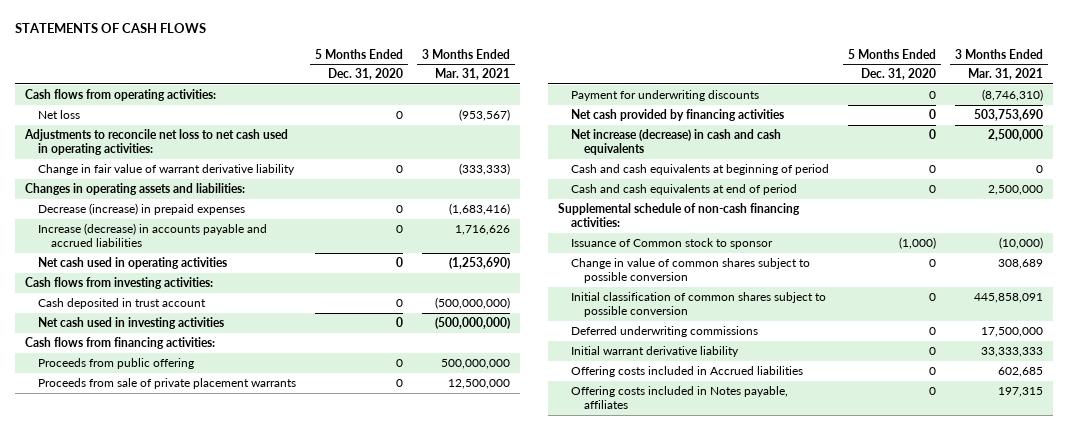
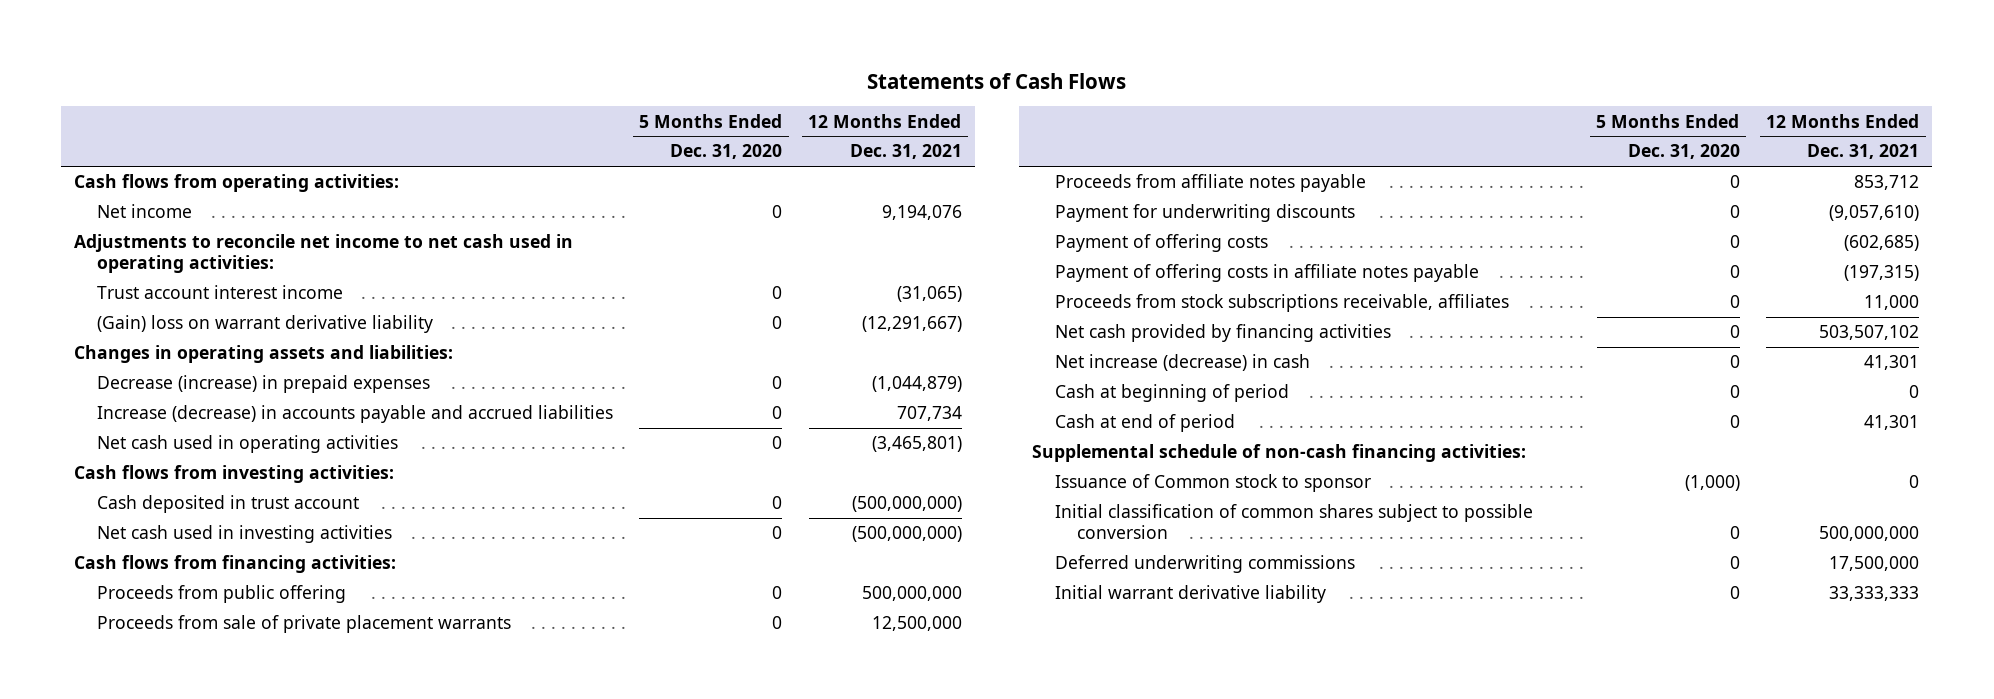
- STATEMENTS OF CASH FLOWS
+ Statements of Cash Flows
- | 5 Months Ended Dec. 31, 2020 | 3 Months Ended Mar. 31, 2021
+ | 5 Months Ended Dec. 31, 2020 | 12 Months Ended Dec. 31, 2021
- Net loss | 0 | (953,567)
- Adjustments to reconcile net loss to net cash used in operating activities:
- Change in fair value of warrant derivative liability | 0 | (333,333)
+ Net income | 0 | 9,194,076
+ Adjustments to reconcile net income to net cash used in operating activities:
+ Trust account interest income | 0 | (31,065)
+ (Gain) loss on warrant derivative liability | 0 | (12,291,667)
+ Proceeds from affiliate notes payable | 0 | 853,712
+ Payment of offering costs | 0 | (602,685)
+ Payment of offering costs in affiliate notes payable | 0 | (197,315)
+ Proceeds from stock subscriptions receivable, affiliates | 0 | 11,000
- Net increase (decrease) in cash and cash equivalents | 0 | 2,500,000
- Cash and cash equivalents at beginning of period | 0 | 0
- Cash and cash equivalents at end of period | 0 | 2,500,000
+ Net increase (decrease) in cash | 0 | 41,301
+ Cash at beginning of period | 0 | 0
+ Cash at end of period | 0 | 41,301
- Change in value of common shares subject to possible conversion | 0 | 308,689
- Offering costs included in Accrued liabilities | 0 | 602,685
- Offering costs included in Notes payable, affiliates | 0 | 197,315

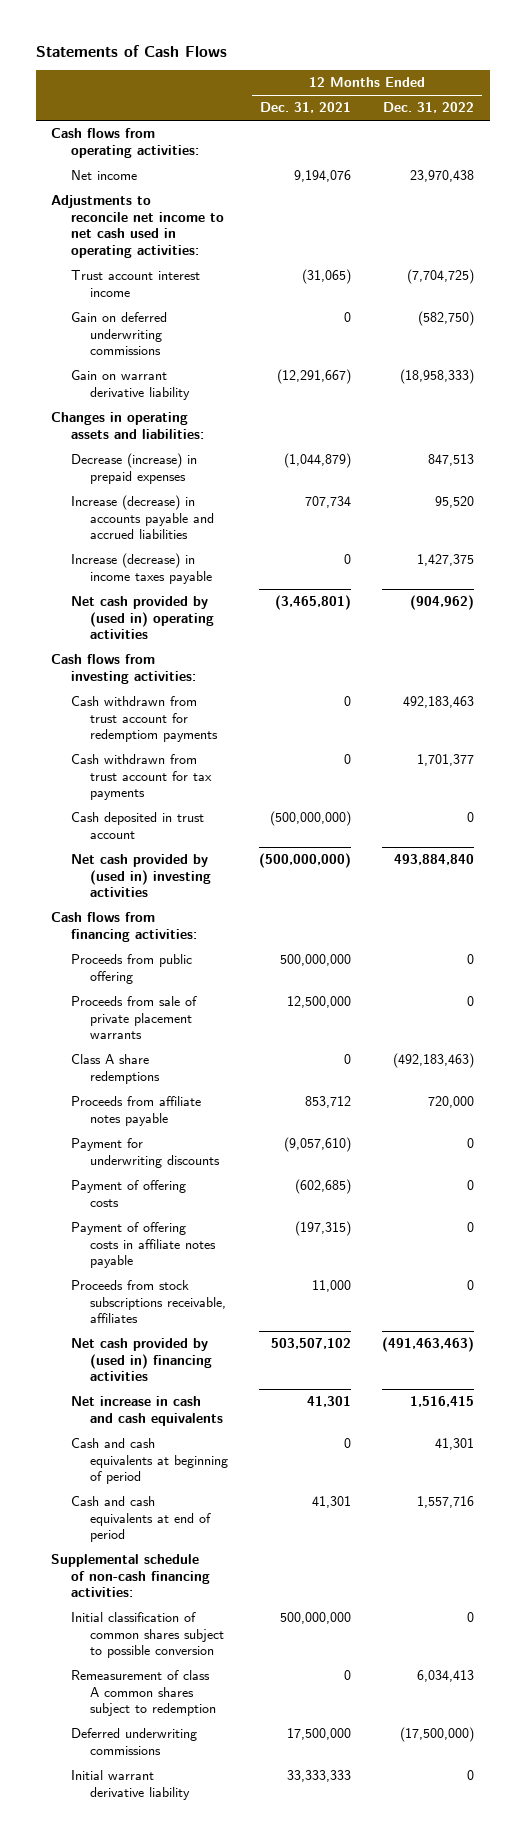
- | 5 Months Ended Dec. 31, 2020 | 12 Months Ended Dec. 31, 2021
+ | 12 Months Ended Dec. 31, 2021 | 12 Months Ended Dec. 31, 2022
- (Gain) loss on warrant derivative liability | 0 | (12,291,667)
+ Gain on deferred underwriting commissions | 0 | (582,750)
+ Gain on warrant derivative liability | (12,291,667) | (18,958,333)
- Net cash used in operating activities | 0 | (3,465,801)
+ Increase (decrease) in income taxes payable | 0 | 1,427,375
+ Net cash provided by (used in) operating activities | (3,465,801) | (904,962)
+ Cash withdrawn from trust account for redemptiom payments | 0 | 492,183,463
+ Cash withdrawn from trust account for tax payments | 0 | 1,701,377
- Net cash used in investing activities | 0 | (500,000,000)
+ Net cash provided by (used in) investing activities | (500,000,000) | 493,884,840
+ Class A share redemptions | 0 | (492,183,463)
- Net cash provided by financing activities | 0 | 503,507,102
- Net increase (decrease) in cash | 0 | 41,301
- Cash at beginning of period | 0 | 0
- Cash at end of period | 0 | 41,301
+ Net cash provided by (used in) financing activities | 503,507,102 | (491,463,463)
+ Net increase in cash and cash equivalents | 41,301 | 1,516,415
+ Cash and cash equivalents at beginning of period | 0 | 41,301
+ Cash and cash equivalents at end of period | 41,301 | 1,557,716
- Issuance of Common stock to sponsor | (1,000) | 0
+ Remeasurement of class A common shares subject to redemption | 0 | 6,034,413

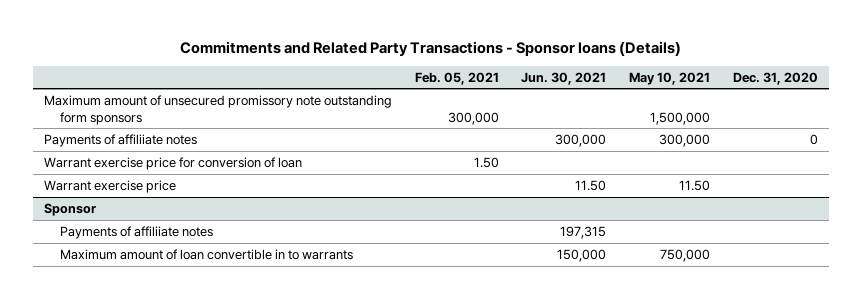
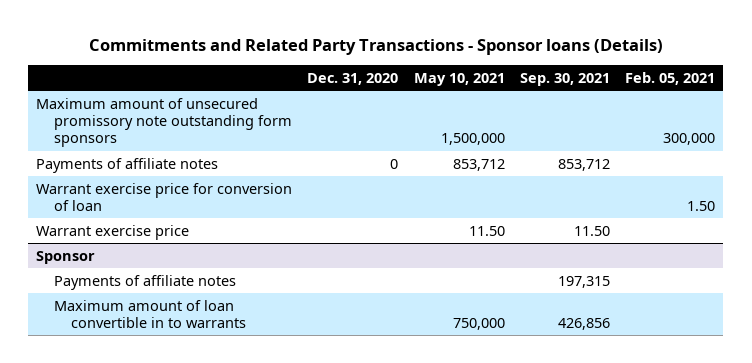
- | Feb. 05, 2021 | Jun. 30, 2021 | May 10, 2021 | Dec. 31, 2020
+ | Dec. 31, 2020 | May 10, 2021 | Sep. 30, 2021 | Feb. 05, 2021
- Payments of affiliiate notes | | 300,000 | 300,000 | 0
+ Payments of affiliate notes | 0 | 853,712 | 853,712 |
@ Sponsor
- Payments of affiliiate notes | | 197,315 | |
+ Payments of affiliate notes | | | 197,315 |

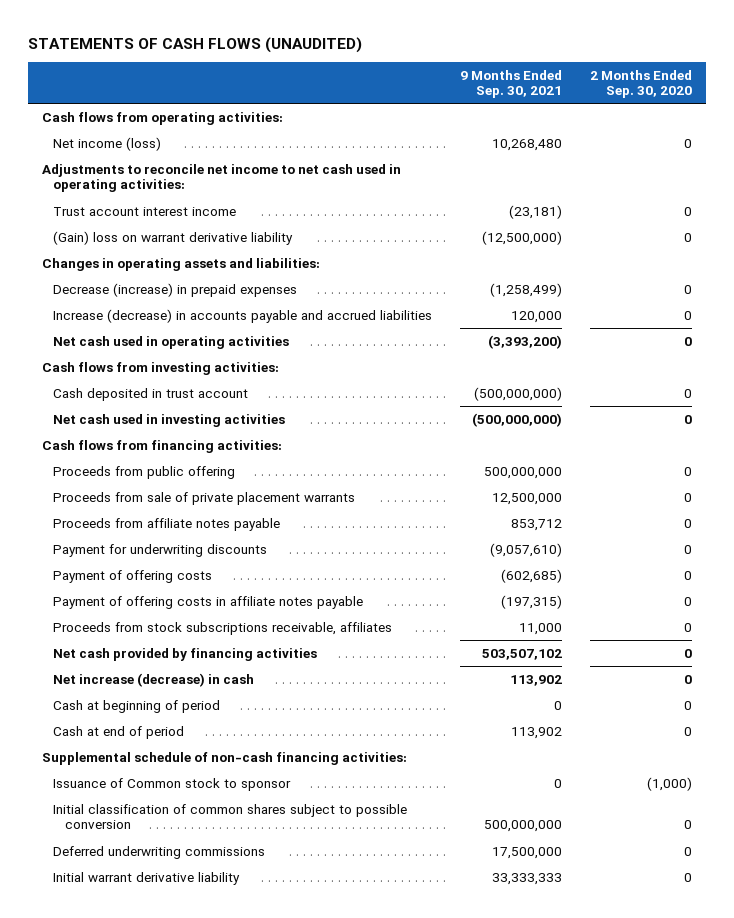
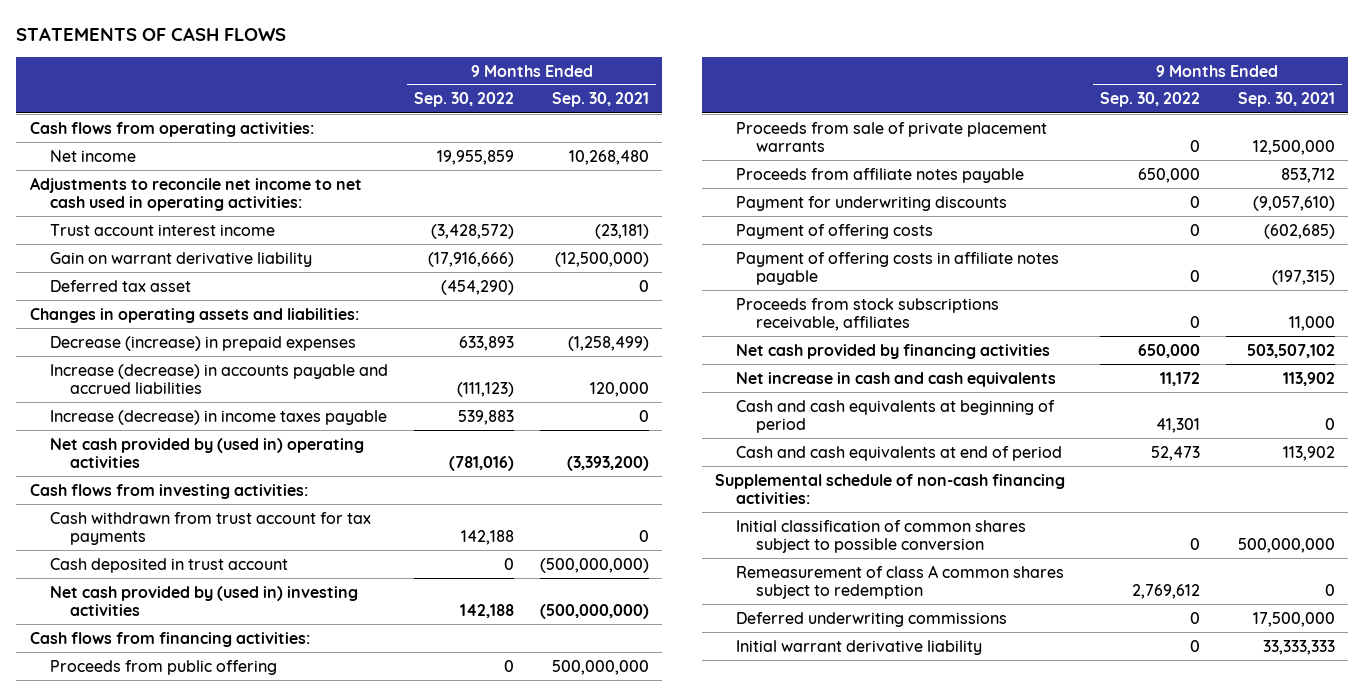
- STATEMENTS OF CASH FLOWS (UNAUDITED)
+ STATEMENTS OF CASH FLOWS
- | 9 Months Ended Sep. 30, 2021 | 2 Months Ended Sep. 30, 2020
+ | 9 Months Ended Sep. 30, 2022 | 9 Months Ended Sep. 30, 2021
- Net income (loss) | 10,268,480 | 0
+ Net income | 19,955,859 | 10,268,480
- (Gain) loss on warrant derivative liability | (12,500,000) | 0
+ Gain on warrant derivative liability | (17,916,666) | (12,500,000)
+ Deferred tax asset | (454,290) | 0
- Net cash used in operating activities | (3,393,200) | 0
+ Increase (decrease) in income taxes payable | 539,883 | 0
+ Net cash provided by (used in) operating activities | (781,016) | (3,393,200)
+ Cash withdrawn from trust account for tax payments | 142,188 | 0
- Net cash used in investing activities | (500,000,000) | 0
+ Net cash provided by (used in) investing activities | 142,188 | (500,000,000)
- Net increase (decrease) in cash | 113,902 | 0
- Cash at beginning of period | 0 | 0
- Cash at end of period | 113,902 | 0
+ Net increase in cash and cash equivalents | 11,172 | 113,902
+ Cash and cash equivalents at beginning of period | 41,301 | 0
+ Cash and cash equivalents at end of period | 52,473 | 113,902
- Issuance of Common stock to sponsor | 0 | (1,000)
+ Remeasurement of class A common shares subject to redemption | 2,769,612 | 0

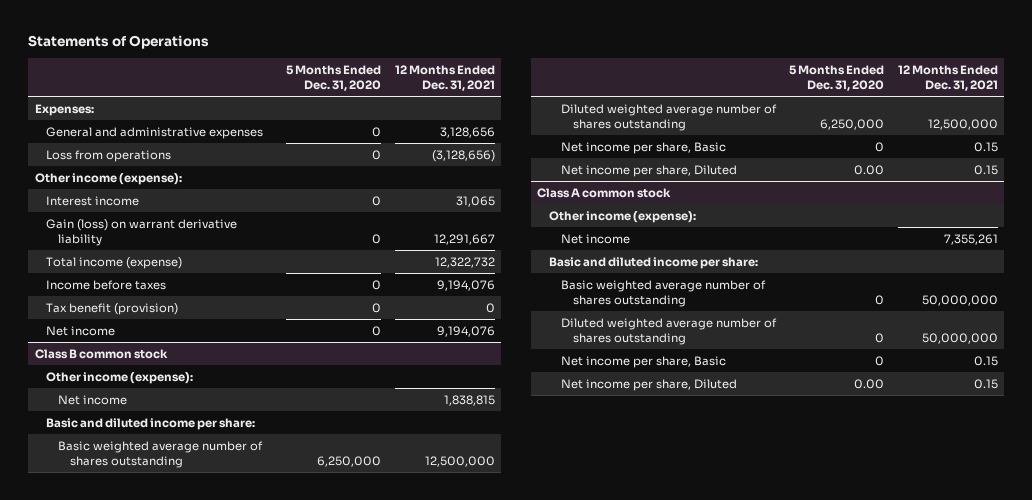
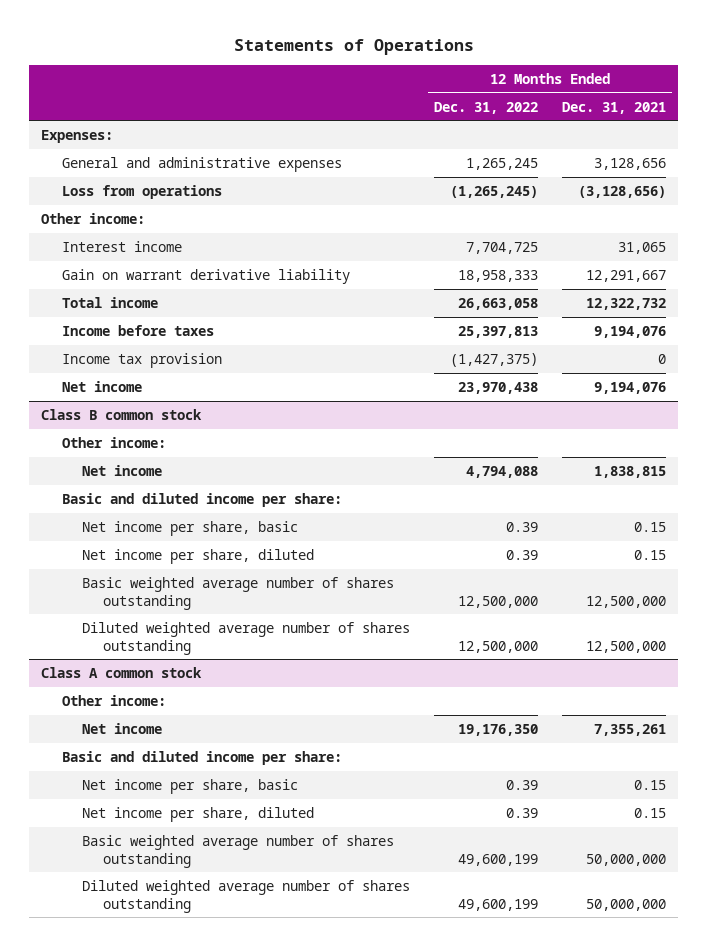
- | 5 Months Ended Dec. 31, 2020 | 12 Months Ended Dec. 31, 2021
+ | 12 Months Ended Dec. 31, 2022 | 12 Months Ended Dec. 31, 2021
- Other income (expense):
+ Other income:
- Gain (loss) on warrant derivative liability | 0 | 12,291,667
- Total income (expense) | | 12,322,732
+ Gain on warrant derivative liability | 18,958,333 | 12,291,667
+ Total income | 26,663,058 | 12,322,732
- Tax benefit (provision) | 0 | 0
+ Income tax provision | (1,427,375) | 0
@ Class B common stock
- Other income (expense):
+ Other income:
+ Net income per share, basic | 0.39 | 0.15
+ Net income per share, diluted | 0.39 | 0.15
- Net income per share, Basic | 0 | 0.15
- Net income per share, Diluted | 0.00 | 0.15
@ Class A common stock
- Other income (expense):
+ Other income:
+ Net income per share, basic | 0.39 | 0.15
+ Net income per share, diluted | 0.39 | 0.15
- Net income per share, Basic | 0 | 0.15
- Net income per share, Diluted | 0.00 | 0.15

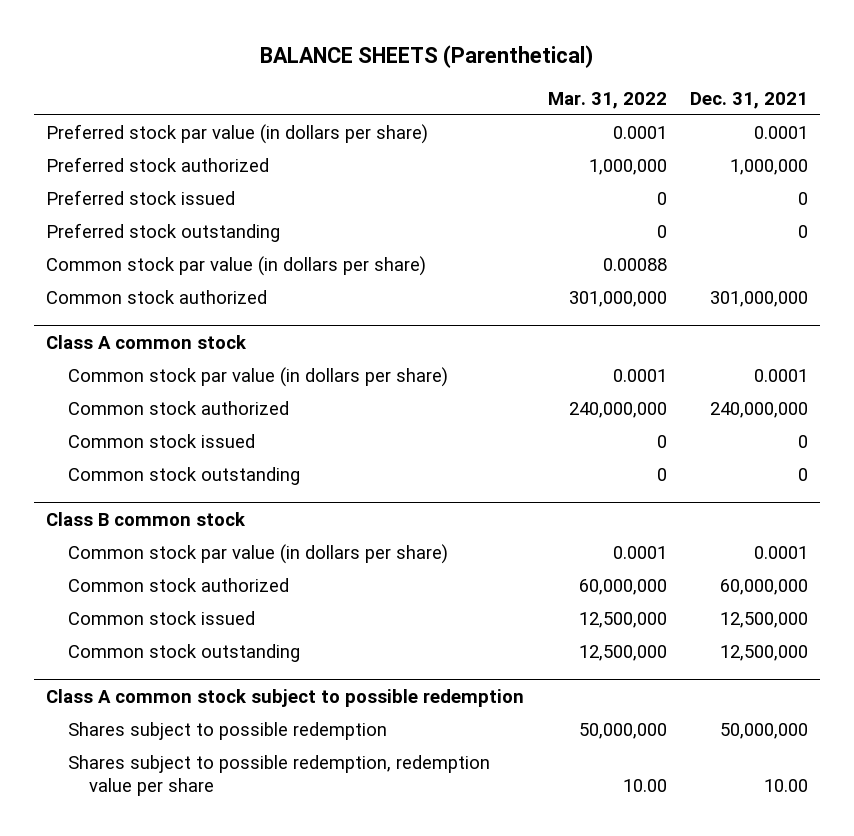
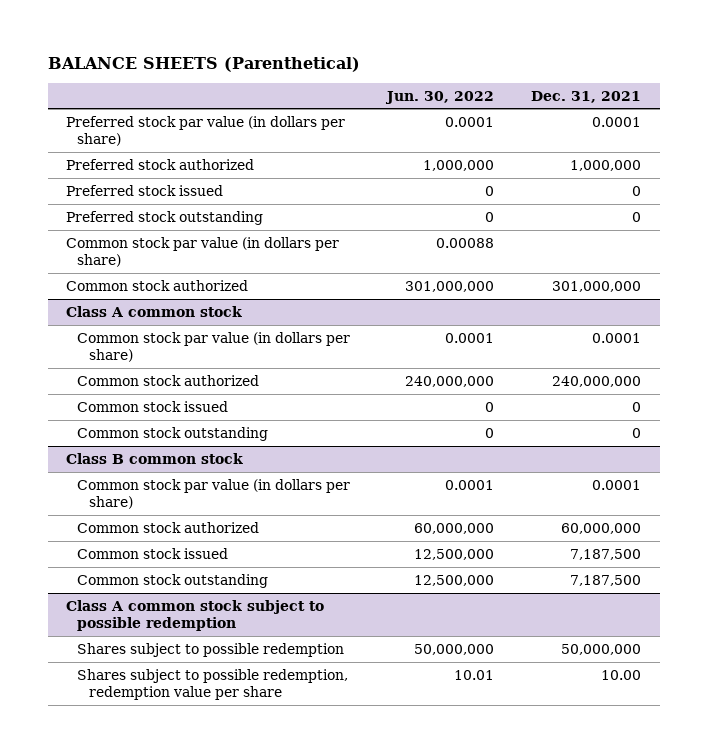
- | Mar. 31, 2022 | Dec. 31, 2021
+ | Jun. 30, 2022 | Dec. 31, 2021
@ Class B common stock
- Common stock issued | 12,500,000 | 12,500,000
- Common stock outstanding | 12,500,000 | 12,500,000
+ Common stock issued | 12,500,000 | 7,187,500
+ Common stock outstanding | 12,500,000 | 7,187,500

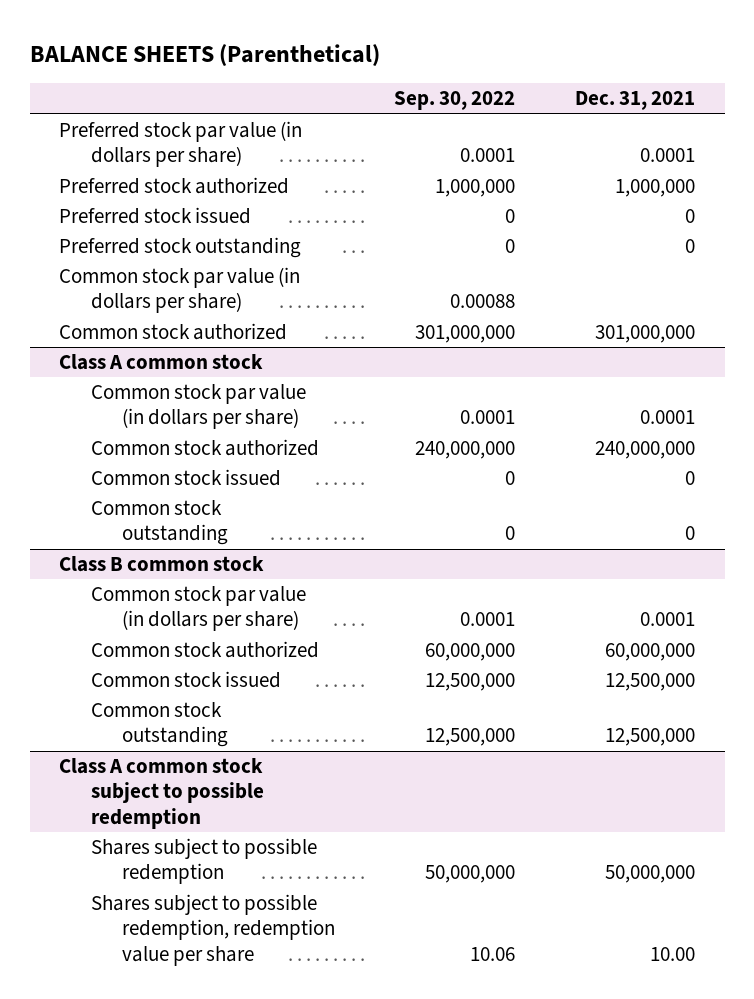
- | Jun. 30, 2022 | Dec. 31, 2021
+ | Sep. 30, 2022 | Dec. 31, 2021
@ Class B common stock
- Common stock issued | 12,500,000 | 7,187,500
- Common stock outstanding | 12,500,000 | 7,187,500
+ Common stock issued | 12,500,000 | 12,500,000
+ Common stock outstanding | 12,500,000 | 12,500,000

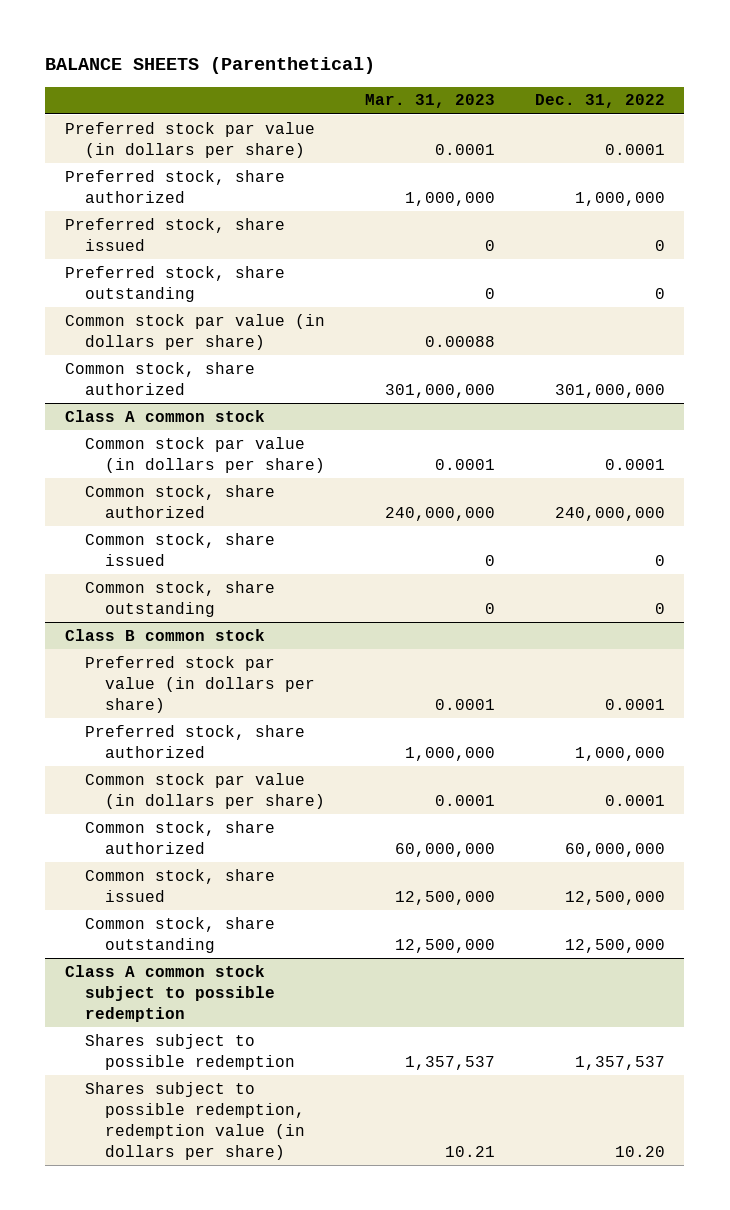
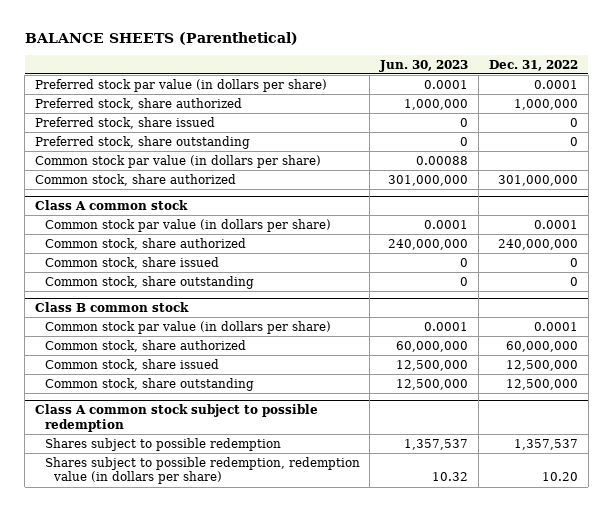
- | Mar. 31, 2023 | Dec. 31, 2022
+ | Jun. 30, 2023 | Dec. 31, 2022
@ Class B common stock
- Preferred stock par value (in dollars per share) | 0.0001 | 0.0001
- Preferred stock, share authorized | 1,000,000 | 1,000,000

